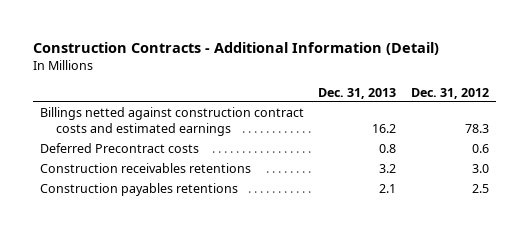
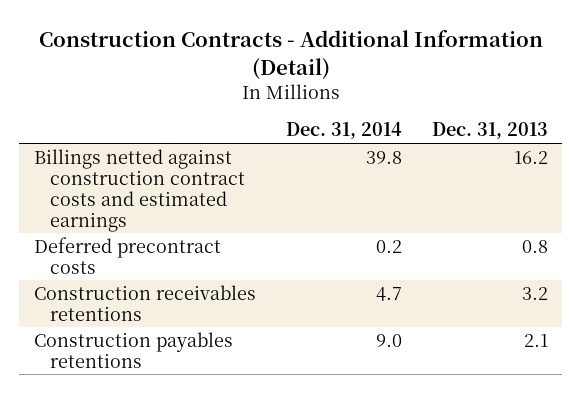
- | Dec. 31, 2013 | Dec. 31, 2012
+ | Dec. 31, 2014 | Dec. 31, 2013
- Deferred Precontract costs | 0.8 | 0.6
+ Deferred precontract costs | 0.2 | 0.8

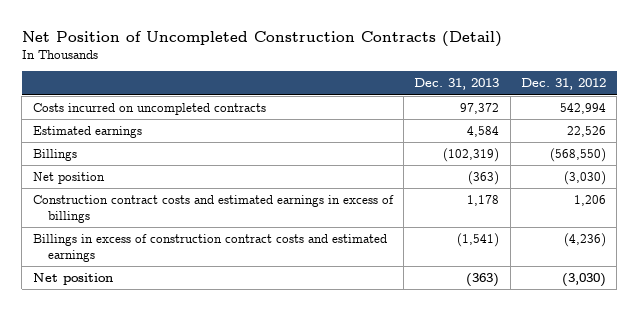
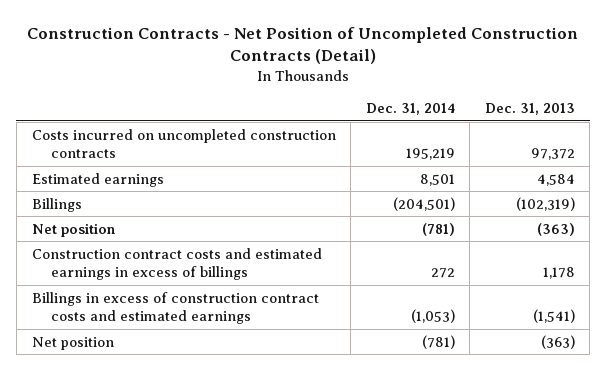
- Net Position of Uncompleted Construction Contracts (Detail)
+ Construction Contracts - Net Position of Uncompleted Construction Contracts (Detail)
- | Dec. 31, 2013 | Dec. 31, 2012
+ | Dec. 31, 2014 | Dec. 31, 2013
- Costs incurred on uncompleted contracts | 97,372 | 542,994
+ Costs incurred on uncompleted construction contracts | 195,219 | 97,372

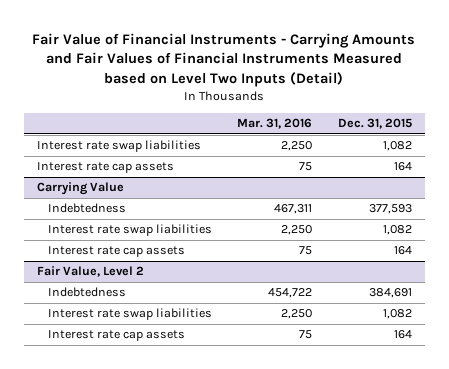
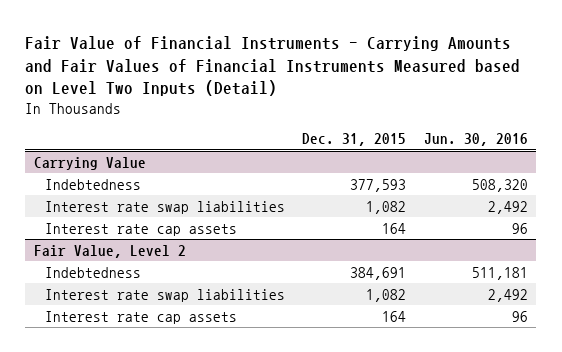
- | Mar. 31, 2016 | Dec. 31, 2015
+ | Dec. 31, 2015 | Jun. 30, 2016
- Interest rate swap liabilities | 2,250 | 1,082
- Interest rate cap assets | 75 | 164

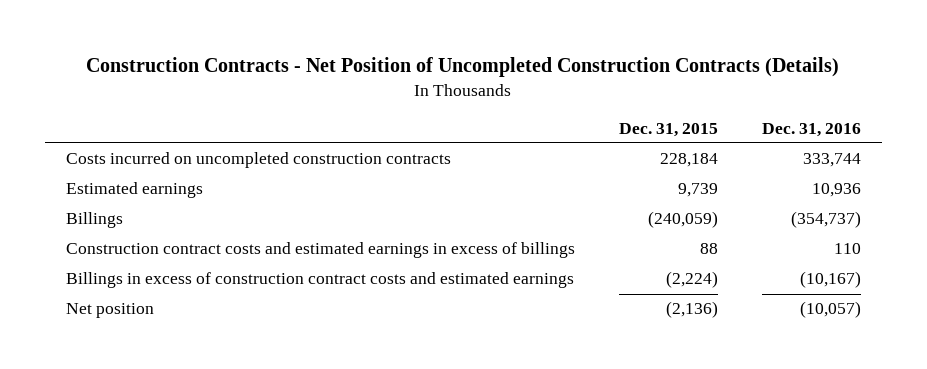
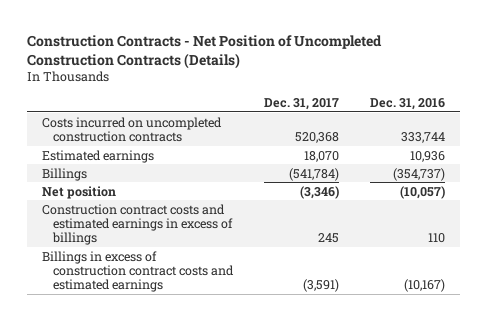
- | Dec. 31, 2015 | Dec. 31, 2016
+ | Dec. 31, 2017 | Dec. 31, 2016
moved up: Net position | (3,346) | (10,057)

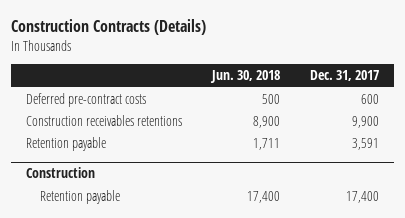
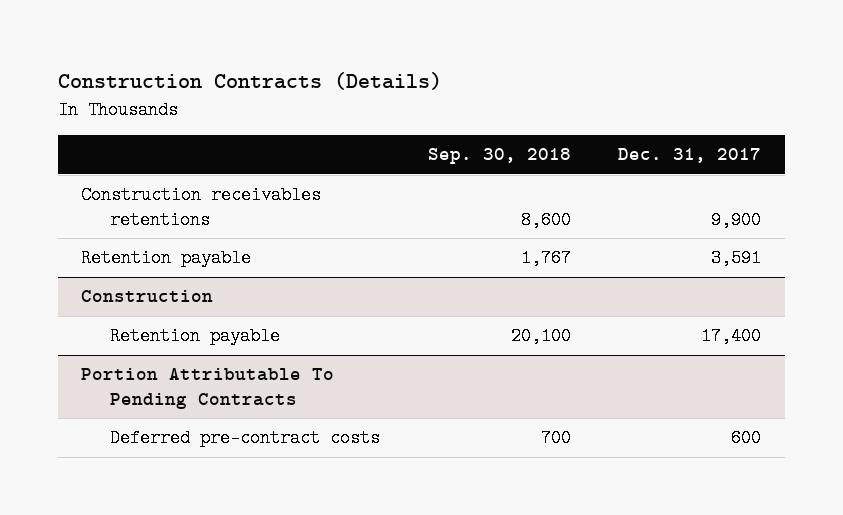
- | Jun. 30, 2018 | Dec. 31, 2017
+ | Sep. 30, 2018 | Dec. 31, 2017
- Deferred pre-contract costs | 500 | 600
+ Portion Attributable To Pending Contracts
+ Deferred pre-contract costs | 700 | 600

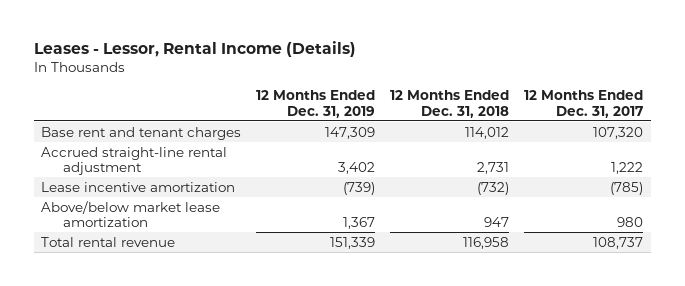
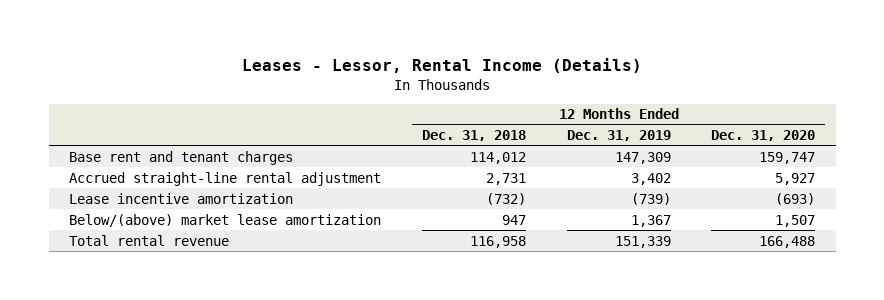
- | 12 Months Ended Dec. 31, 2019 | 12 Months Ended Dec. 31, 2018 | 12 Months Ended Dec. 31, 2017
+ | 12 Months Ended Dec. 31, 2018 | 12 Months Ended Dec. 31, 2019 | 12 Months Ended Dec. 31, 2020
- Above/below market lease amortization | 1,367 | 947 | 980
+ Below/(above) market lease amortization | 947 | 1,367 | 1,507

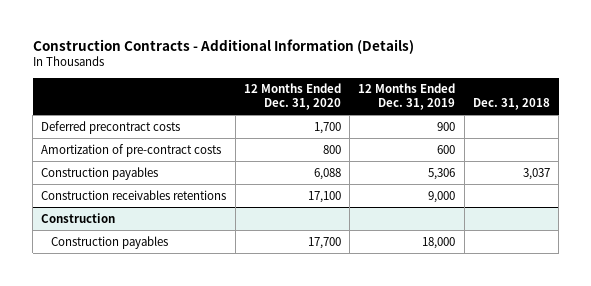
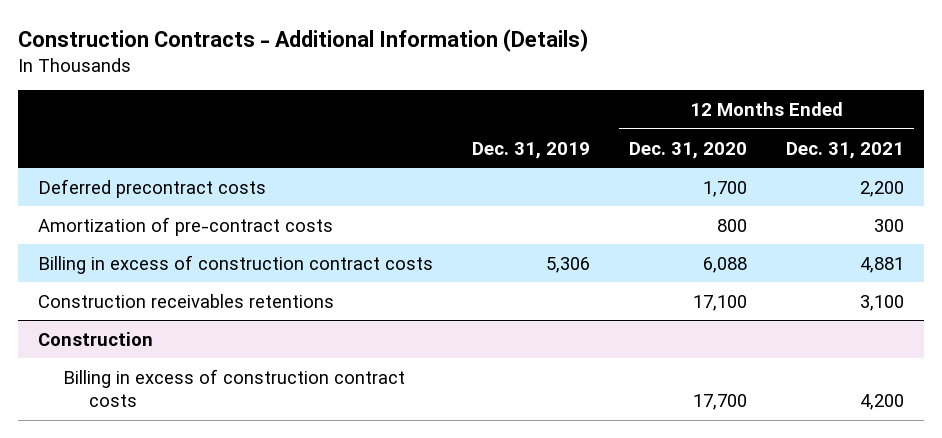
- | 12 Months Ended Dec. 31, 2020 | 12 Months Ended Dec. 31, 2019 | Dec. 31, 2018
+ | Dec. 31, 2019 | 12 Months Ended Dec. 31, 2020 | 12 Months Ended Dec. 31, 2021
- Construction payables | 6,088 | 5,306 | 3,037
+ Billing in excess of construction contract costs | 5,306 | 6,088 | 4,881
@ Construction
- Construction payables | 17,700 | 18,000 |
+ Billing in excess of construction contract costs | | 17,700 | 4,200

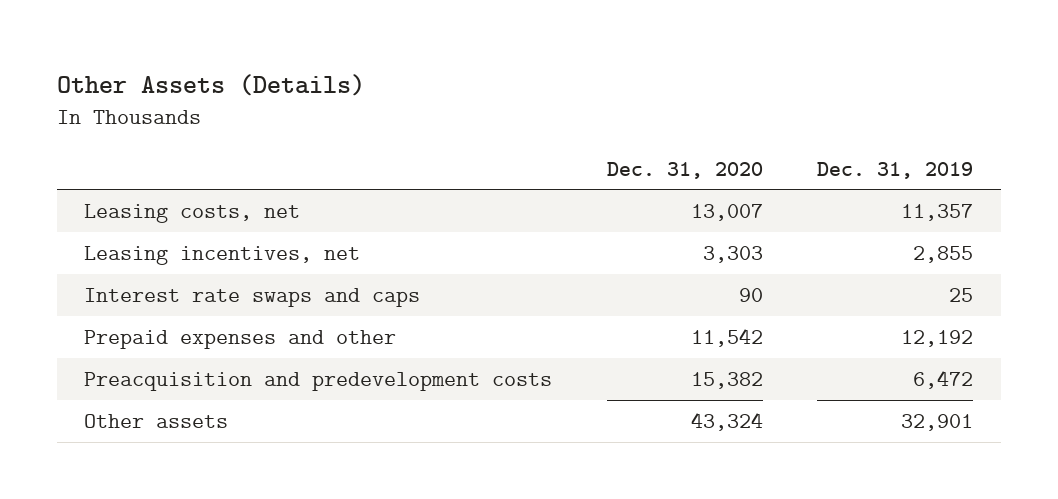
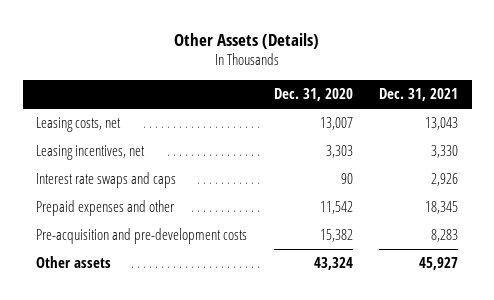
- | Dec. 31, 2020 | Dec. 31, 2019
+ | Dec. 31, 2020 | Dec. 31, 2021
- Preacquisition and predevelopment costs | 15,382 | 6,472
+ Pre-acquisition and pre-development costs | 15,382 | 8,283

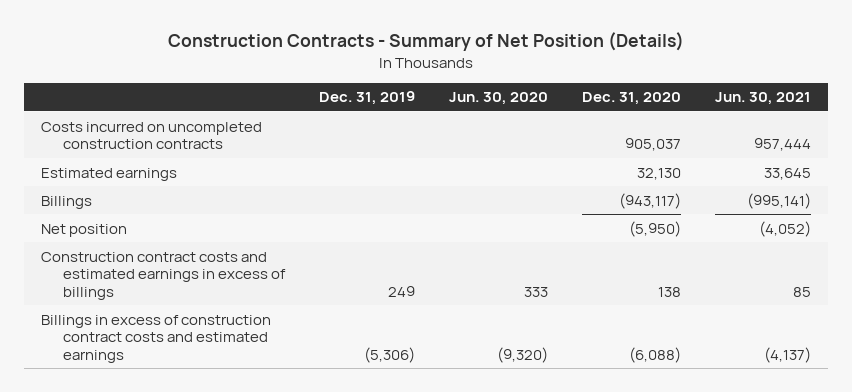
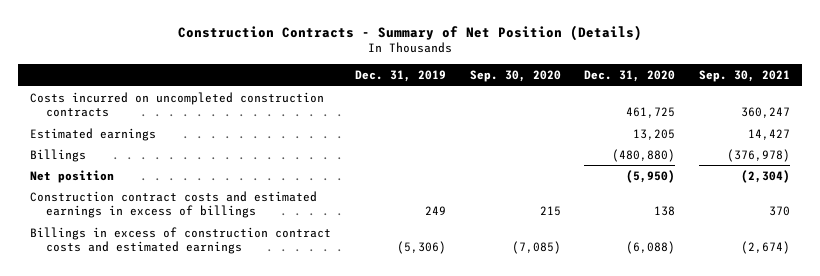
- | Dec. 31, 2019 | Jun. 30, 2020 | Dec. 31, 2020 | Jun. 30, 2021
+ | Dec. 31, 2019 | Sep. 30, 2020 | Dec. 31, 2020 | Sep. 30, 2021
- Costs incurred on uncompleted construction contracts | | | 905,037 | 957,444
- Estimated earnings | | | 32,130 | 33,645
- Billings | | | (943,117) | (995,141)
+ Costs incurred on uncompleted construction contracts | | | 461,725 | 360,247
+ Estimated earnings | | | 13,205 | 14,427
+ Billings | | | (480,880) | (376,978)

